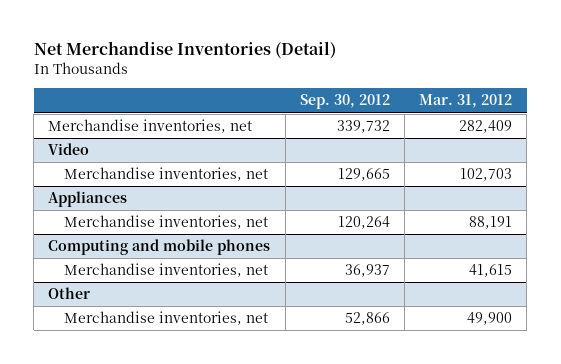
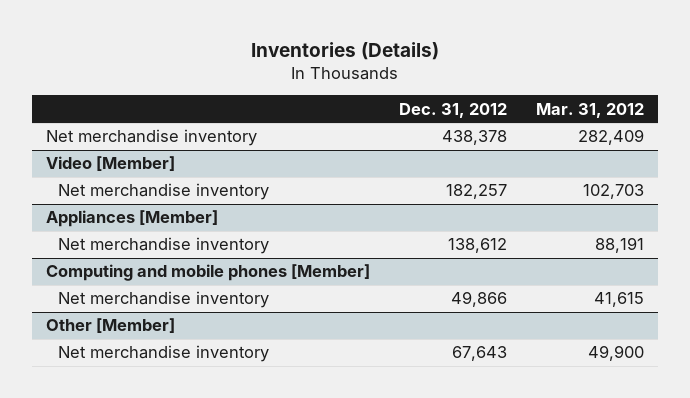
- Net Merchandise Inventories (Detail)
+ Inventories (Details)
- | Sep. 30, 2012 | Mar. 31, 2012
+ | Dec. 31, 2012 | Mar. 31, 2012
- Merchandise inventories, net | 339,732 | 282,409
- Video
- Merchandise inventories, net | 129,665 | 102,703
- Appliances
- Merchandise inventories, net | 120,264 | 88,191
- Computing and mobile phones
- Merchandise inventories, net | 36,937 | 41,615
- Other
- Merchandise inventories, net | 52,866 | 49,900
+ Net merchandise inventory | 438,378 | 282,409
+ Video [Member]
+ Net merchandise inventory | 182,257 | 102,703
+ Appliances [Member]
+ Net merchandise inventory | 138,612 | 88,191
+ Computing and mobile phones [Member]
+ Net merchandise inventory | 49,866 | 41,615
+ Other [Member]
+ Net merchandise inventory | 67,643 | 49,900

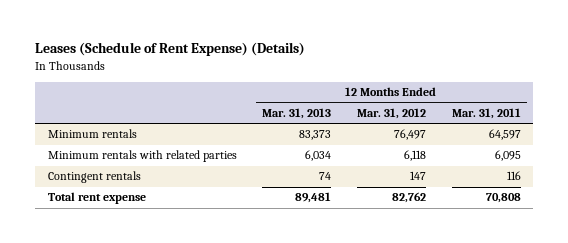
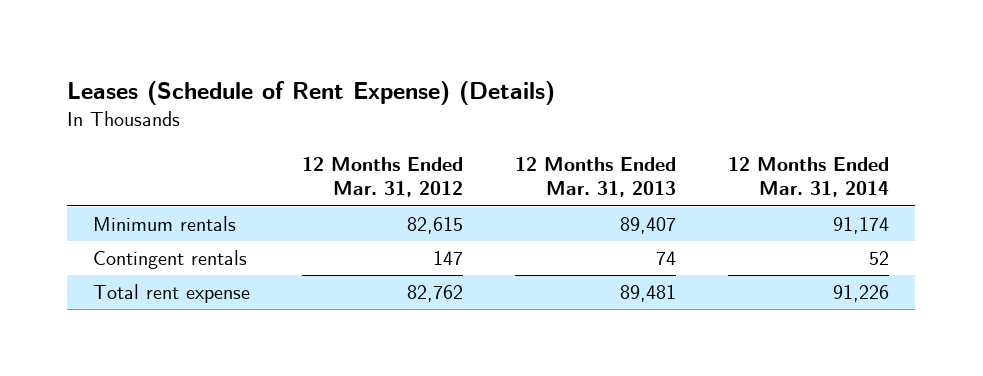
- | 12 Months Ended Mar. 31, 2013 | 12 Months Ended Mar. 31, 2012 | 12 Months Ended Mar. 31, 2011
+ | 12 Months Ended Mar. 31, 2012 | 12 Months Ended Mar. 31, 2013 | 12 Months Ended Mar. 31, 2014
- Minimum rentals | 83,373 | 76,497 | 64,597
- Minimum rentals with related parties | 6,034 | 6,118 | 6,095
+ Minimum rentals | 82,615 | 89,407 | 91,174

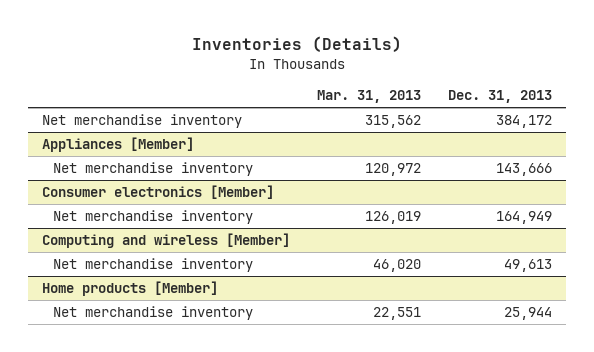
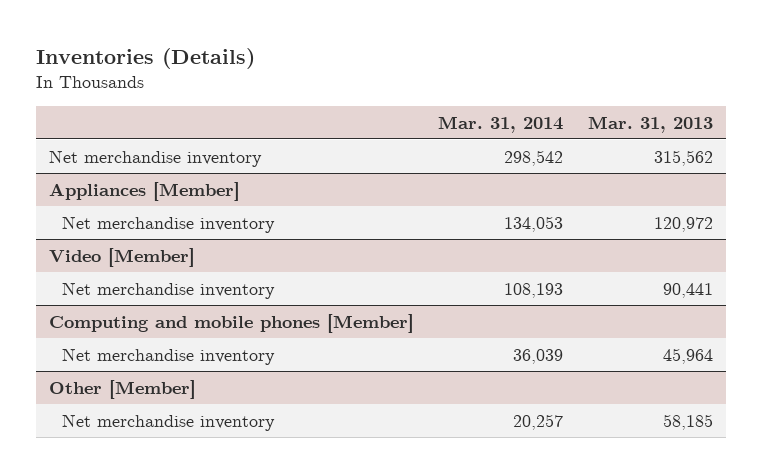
- | Mar. 31, 2013 | Dec. 31, 2013
+ | Mar. 31, 2014 | Mar. 31, 2013
- Consumer electronics [Member]
- Net merchandise inventory | 126,019 | 164,949
- Computing and wireless [Member]
- Net merchandise inventory | 46,020 | 49,613
- Home products [Member]
- Net merchandise inventory | 22,551 | 25,944
+ Video [Member]
+ Net merchandise inventory | 108,193 | 90,441
+ Computing and mobile phones [Member]
+ Net merchandise inventory | 36,039 | 45,964
+ Other [Member]
+ Net merchandise inventory | 20,257 | 58,185

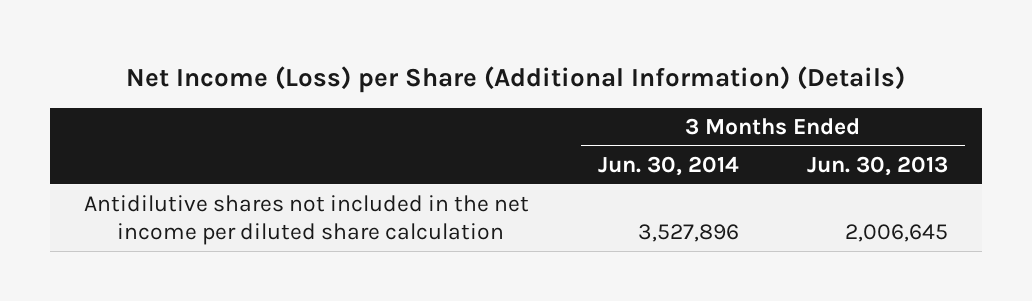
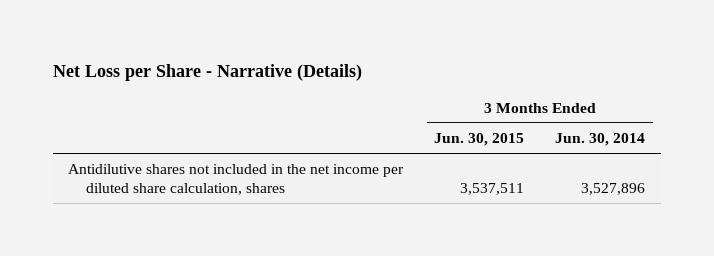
- Net Income (Loss) per Share (Additional Information) (Details)
+ Net Loss per Share - Narrative (Details)
- | 3 Months Ended Jun. 30, 2014 | 3 Months Ended Jun. 30, 2013
+ | 3 Months Ended Jun. 30, 2015 | 3 Months Ended Jun. 30, 2014
- Antidilutive shares not included in the net income per diluted share calculation | 3,527,896 | 2,006,645
+ Antidilutive shares not included in the net income per diluted share calculation, shares | 3,537,511 | 3,527,896

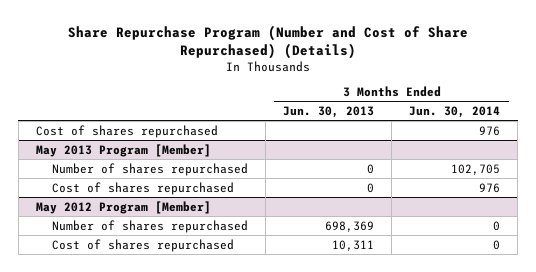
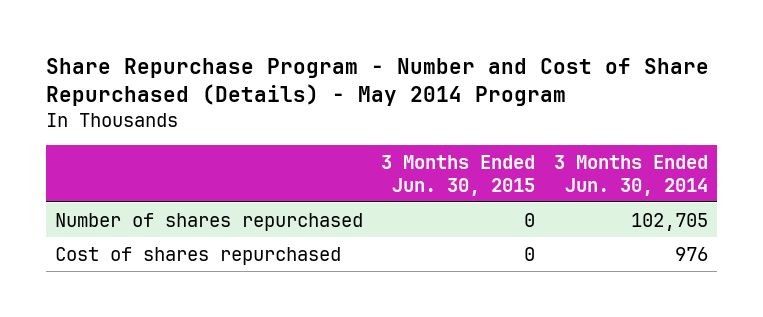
- Share Repurchase Program (Number and Cost of Share Repurchased) (Details)
+ Share Repurchase Program - Number and Cost of Share Repurchased (Details) - May 2014 Program
- | 3 Months Ended Jun. 30, 2013 | 3 Months Ended Jun. 30, 2014
+ | 3 Months Ended Jun. 30, 2015 | 3 Months Ended Jun. 30, 2014
- Cost of shares repurchased | | 976
- May 2013 Program [Member]
- May 2012 Program [Member]
- Number of shares repurchased | 698,369 | 0
- Cost of shares repurchased | 10,311 | 0

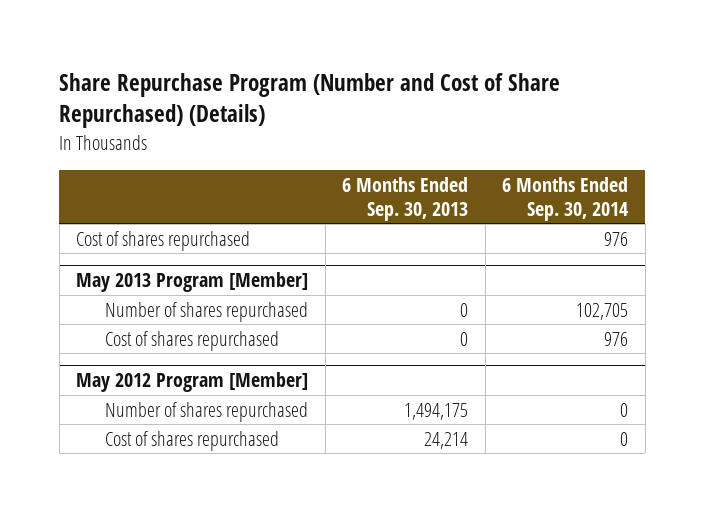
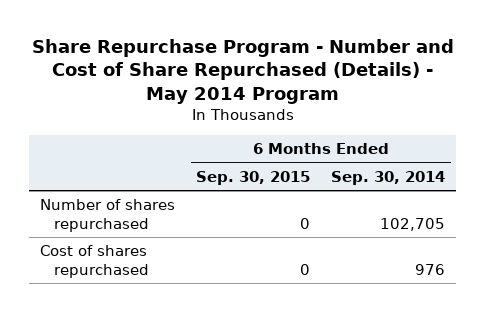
- Share Repurchase Program (Number and Cost of Share Repurchased) (Details)
+ Share Repurchase Program - Number and Cost of Share Repurchased (Details) - May 2014 Program
- | 6 Months Ended Sep. 30, 2013 | 6 Months Ended Sep. 30, 2014
+ | 6 Months Ended Sep. 30, 2015 | 6 Months Ended Sep. 30, 2014
- Cost of shares repurchased | | 976
- May 2013 Program [Member]
- May 2012 Program [Member]
- Number of shares repurchased | 1,494,175 | 0
- Cost of shares repurchased | 24,214 | 0

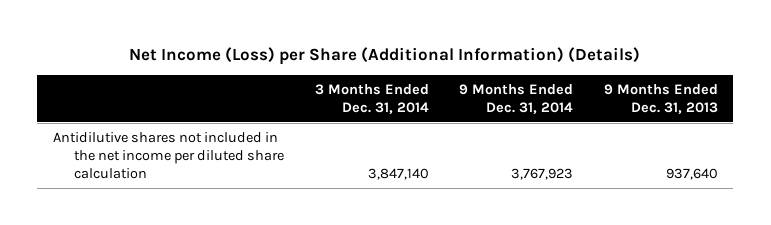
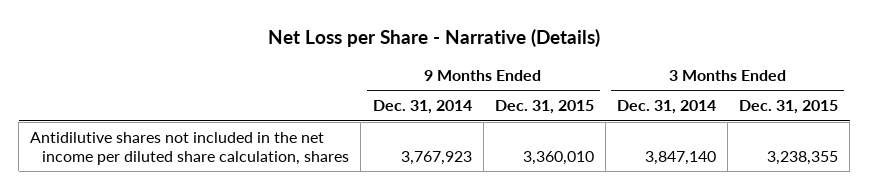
- Net Income (Loss) per Share (Additional Information) (Details)
+ Net Loss per Share - Narrative (Details)
- | 3 Months Ended Dec. 31, 2014 | 9 Months Ended Dec. 31, 2014 | 9 Months Ended Dec. 31, 2013
+ | 9 Months Ended Dec. 31, 2014 | 9 Months Ended Dec. 31, 2015 | 3 Months Ended Dec. 31, 2014 | 3 Months Ended Dec. 31, 2015
- Antidilutive shares not included in the net income per diluted share calculation | 3,847,140 | 3,767,923 | 937,640
+ Antidilutive shares not included in the net income per diluted share calculation, shares | 3,767,923 | 3,360,010 | 3,847,140 | 3,238,355

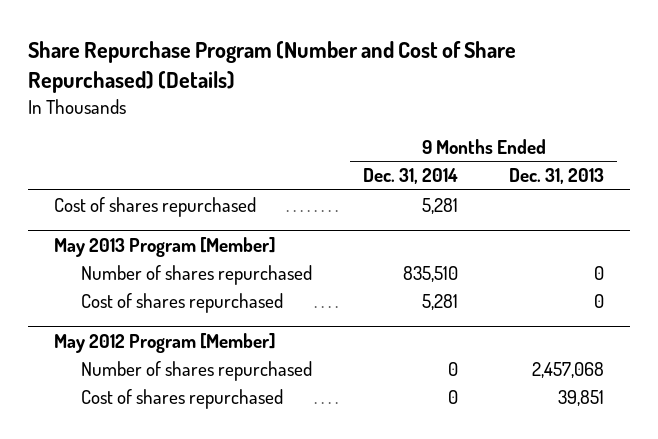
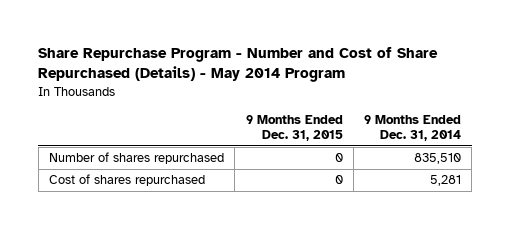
- Share Repurchase Program (Number and Cost of Share Repurchased) (Details)
+ Share Repurchase Program - Number and Cost of Share Repurchased (Details) - May 2014 Program
- | 9 Months Ended Dec. 31, 2014 | 9 Months Ended Dec. 31, 2013
+ | 9 Months Ended Dec. 31, 2015 | 9 Months Ended Dec. 31, 2014
- Cost of shares repurchased | 5,281 |
- May 2013 Program [Member]
- May 2012 Program [Member]
- Number of shares repurchased | 0 | 2,457,068
- Cost of shares repurchased | 0 | 39,851

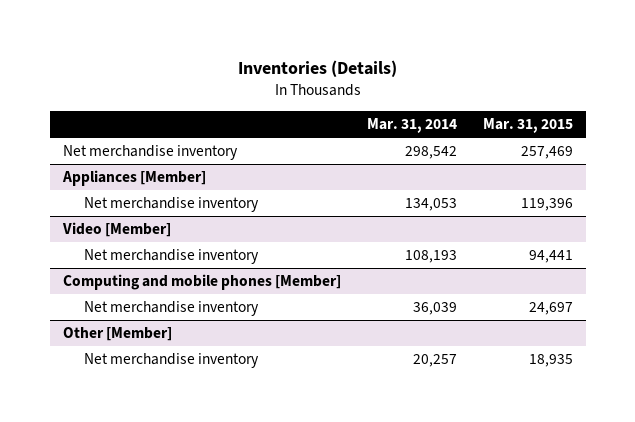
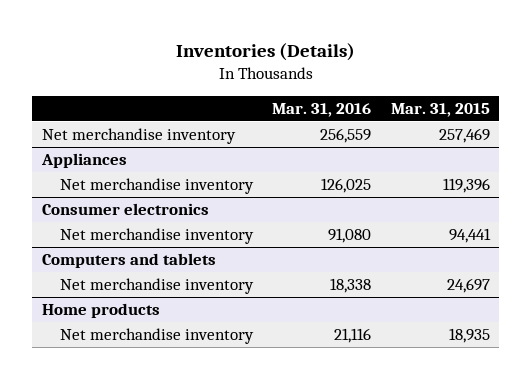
- | Mar. 31, 2014 | Mar. 31, 2015
+ | Mar. 31, 2016 | Mar. 31, 2015
- Appliances [Member]
+ Appliances
- Video [Member]
+ Consumer electronics
- Computing and mobile phones [Member]
+ Computers and tablets
- Other [Member]
+ Home products

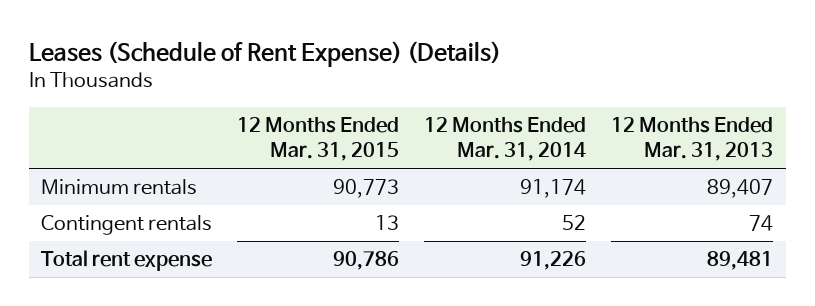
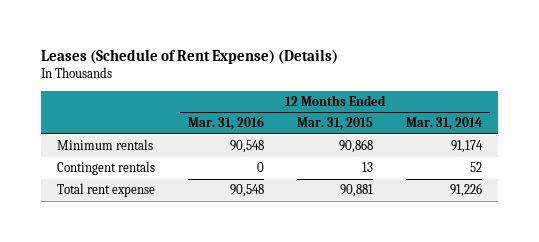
- | 12 Months Ended Mar. 31, 2015 | 12 Months Ended Mar. 31, 2014 | 12 Months Ended Mar. 31, 2013
+ | 12 Months Ended Mar. 31, 2016 | 12 Months Ended Mar. 31, 2015 | 12 Months Ended Mar. 31, 2014
- Minimum rentals | 90,773 | 91,174 | 89,407
+ Minimum rentals | 90,548 | 90,868 | 91,174
- Total rent expense | 90,786 | 91,226 | 89,481
+ Total rent expense | 90,548 | 90,881 | 91,226

